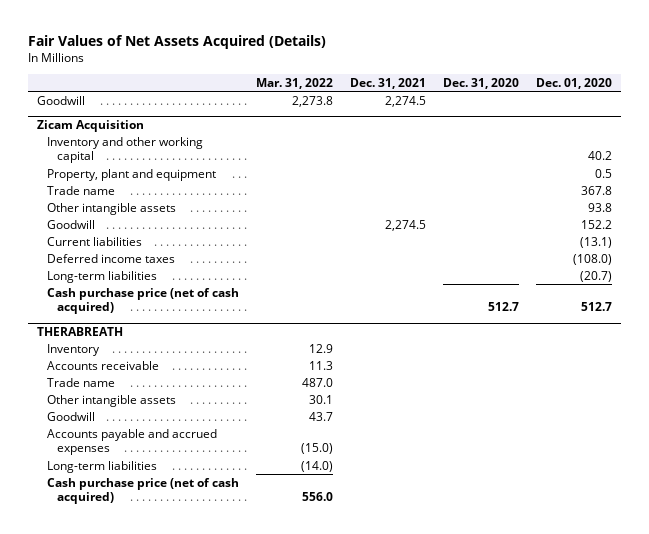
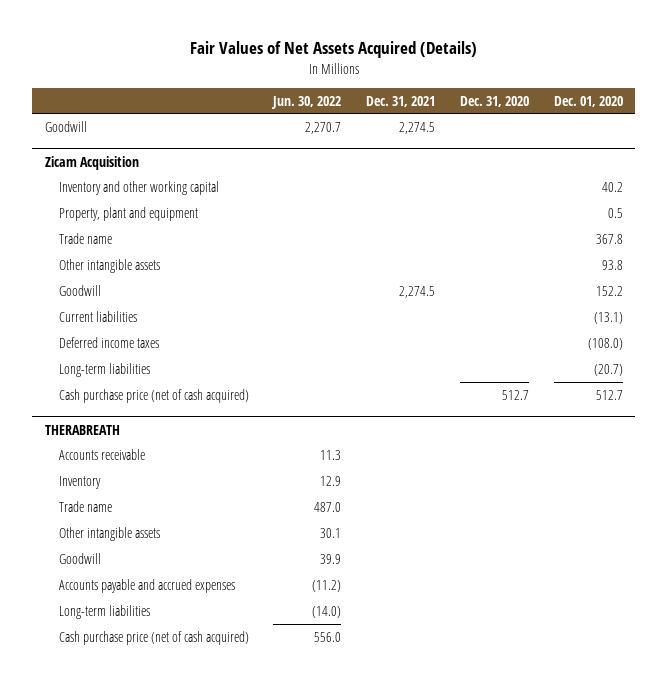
- | Mar. 31, 2022 | Dec. 31, 2021 | Dec. 31, 2020 | Dec. 01, 2020
+ | Jun. 30, 2022 | Dec. 31, 2021 | Dec. 31, 2020 | Dec. 01, 2020
@ THERABREATH
moved down: Inventory | 12.9 | | |

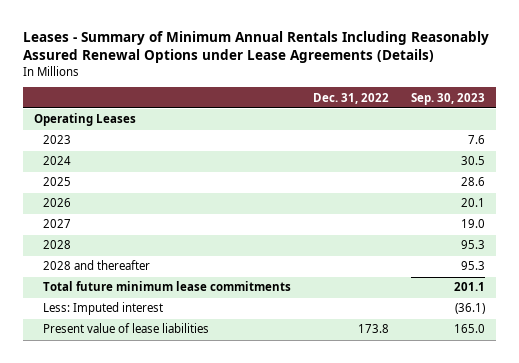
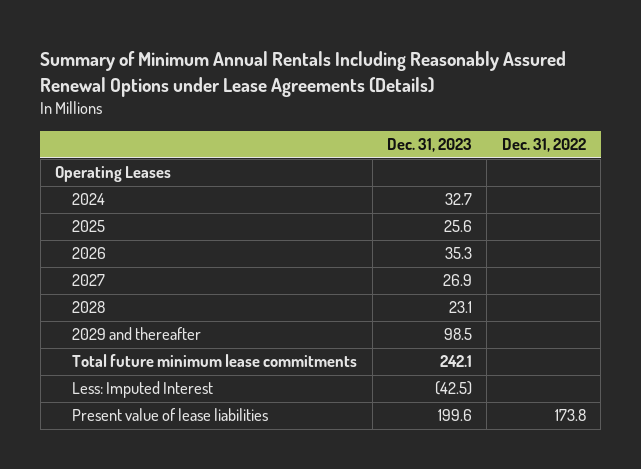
- Leases - Summary of Minimum Annual Rentals Including Reasonably Assured Renewal Options under Lease Agreements (Details)
+ Summary of Minimum Annual Rentals Including Reasonably Assured Renewal Options under Lease Agreements (Details)
- | Dec. 31, 2022 | Sep. 30, 2023
+ | Dec. 31, 2023 | Dec. 31, 2022
- 2023 | | 7.6
- 2028 and thereafter | | 95.3
+ 2029 and thereafter | 98.5 |
- Less: Imputed interest | | (36.1)
+ Less: Imputed Interest | (42.5) |

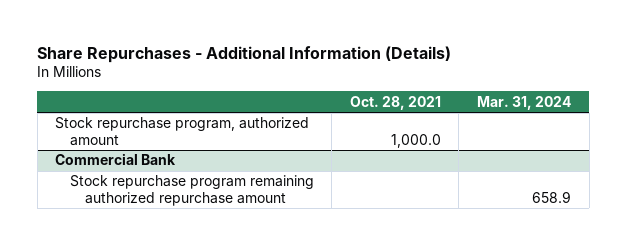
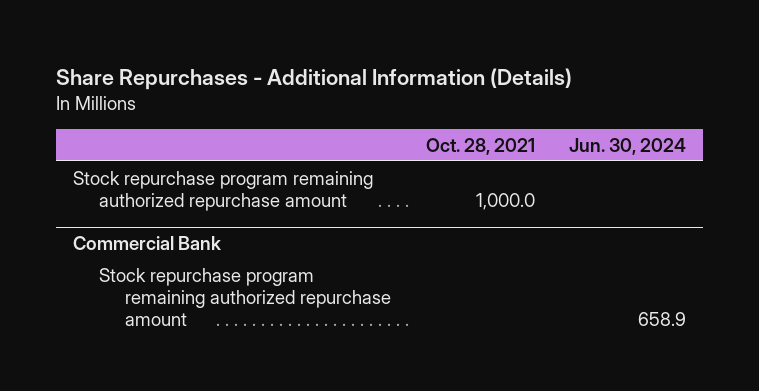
- | Oct. 28, 2021 | Mar. 31, 2024
+ | Oct. 28, 2021 | Jun. 30, 2024
- Stock repurchase program, authorized amount | 1,000.0 |
+ Stock repurchase program remaining authorized repurchase amount | 1,000.0 |

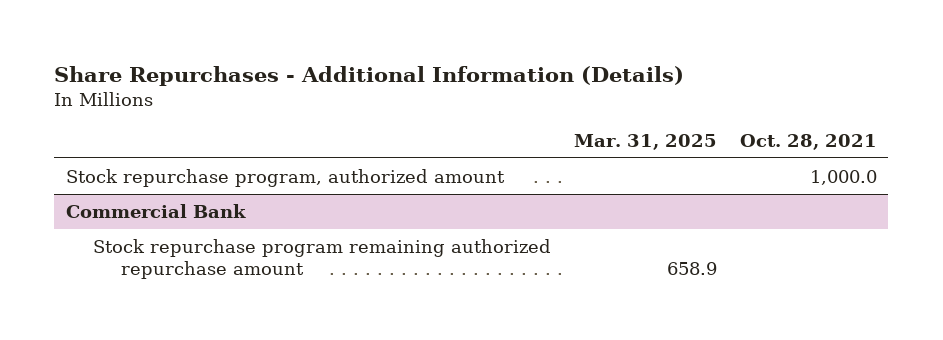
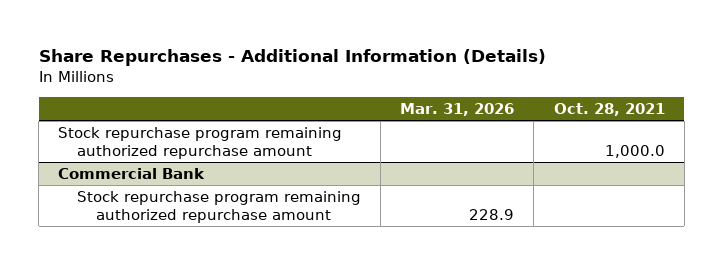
- | Mar. 31, 2025 | Oct. 28, 2021
+ | Mar. 31, 2026 | Oct. 28, 2021
- Stock repurchase program, authorized amount | | 1,000.0
+ Stock repurchase program remaining authorized repurchase amount | | 1,000.0

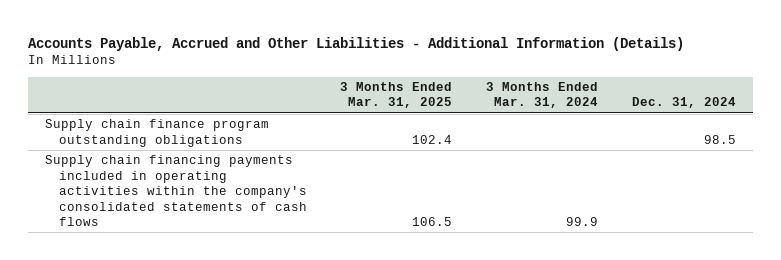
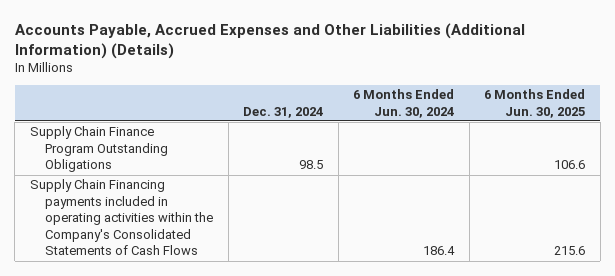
- Accounts Payable, Accrued and Other Liabilities - Additional Information (Details)
+ Accounts Payable, Accrued Expenses and Other Liabilities (Additional Information) (Details)
- | 3 Months Ended Mar. 31, 2025 | 3 Months Ended Mar. 31, 2024 | Dec. 31, 2024
+ | Dec. 31, 2024 | 6 Months Ended Jun. 30, 2024 | 6 Months Ended Jun. 30, 2025
- Supply chain finance program outstanding obligations | 102.4 | | 98.5
- Supply chain financing payments included in operating activities within the company's consolidated statements of cash flows | 106.5 | 99.9 |
+ Supply Chain Finance Program Outstanding Obligations | 98.5 | | 106.6
+ Supply Chain Financing payments included in operating activities within the Company's Consolidated Statements of Cash Flows | | 186.4 | 215.6

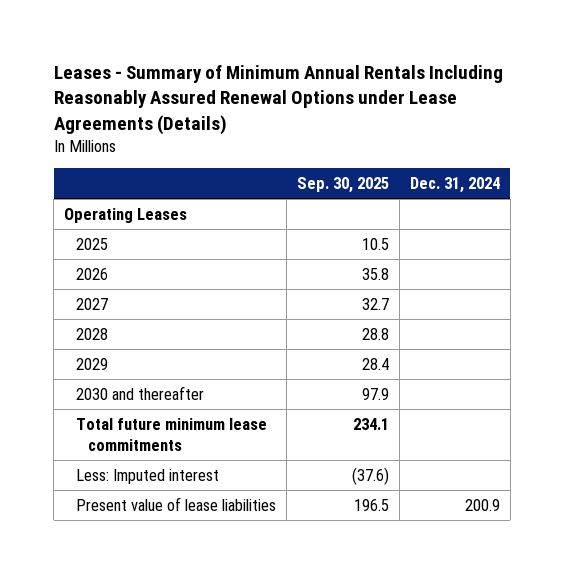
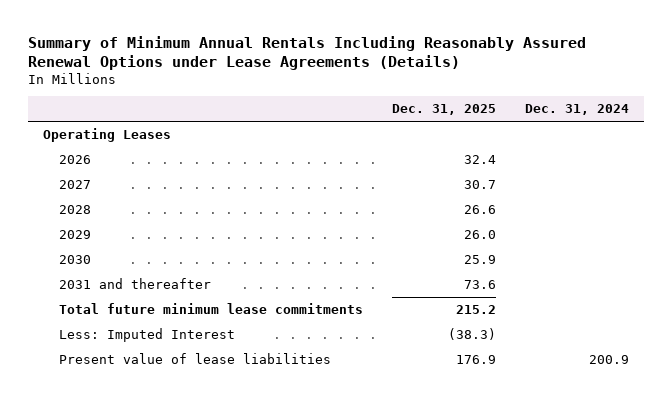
- Leases - Summary of Minimum Annual Rentals Including Reasonably Assured Renewal Options under Lease Agreements (Details)
+ Summary of Minimum Annual Rentals Including Reasonably Assured Renewal Options under Lease Agreements (Details)
- | Sep. 30, 2025 | Dec. 31, 2024
+ | Dec. 31, 2025 | Dec. 31, 2024
- 2025 | 10.5 |
- 2030 and thereafter | 97.9 |
+ 2030 | 25.9 |
+ 2031 and thereafter | 73.6 |
- Less: Imputed interest | (37.6) |
+ Less: Imputed Interest | (38.3) |

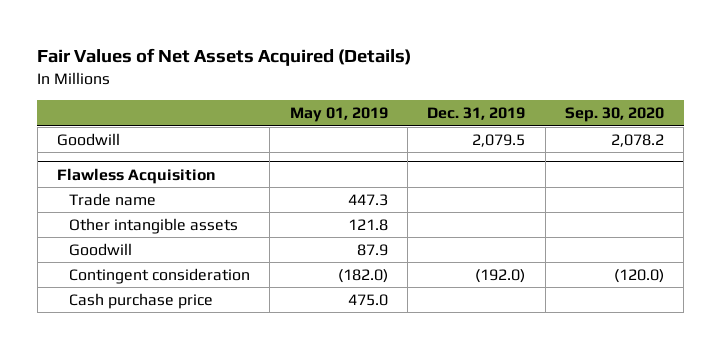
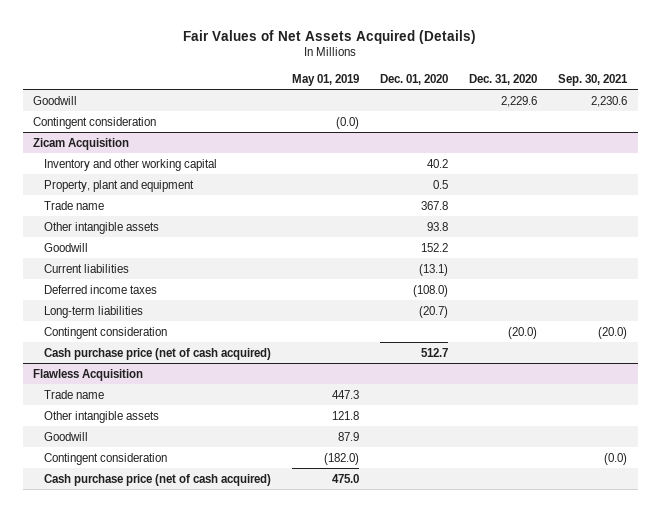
- | May 01, 2019 | Dec. 31, 2019 | Sep. 30, 2020
+ | May 01, 2019 | Dec. 01, 2020 | Dec. 31, 2020 | Sep. 30, 2021
+ Contingent consideration | (0.0) | | |
+ Zicam Acquisition
+ Inventory and other working capital | | 40.2 | |
+ Property, plant and equipment | | 0.5 | |
+ Trade name | | 367.8 | |
+ Other intangible assets | | 93.8 | |
+ Goodwill | | 152.2 | |
+ Current liabilities | | (13.1) | |
+ Deferred income taxes | | (108.0) | |
+ Long-term liabilities | | (20.7) | |
+ Contingent consideration | | | (20.0) | (20.0)
+ Cash purchase price (net of cash acquired) | | 512.7 | |
@ Flawless Acquisition
- Cash purchase price | 475.0 | |
+ Cash purchase price (net of cash acquired) | 475.0 | | |

